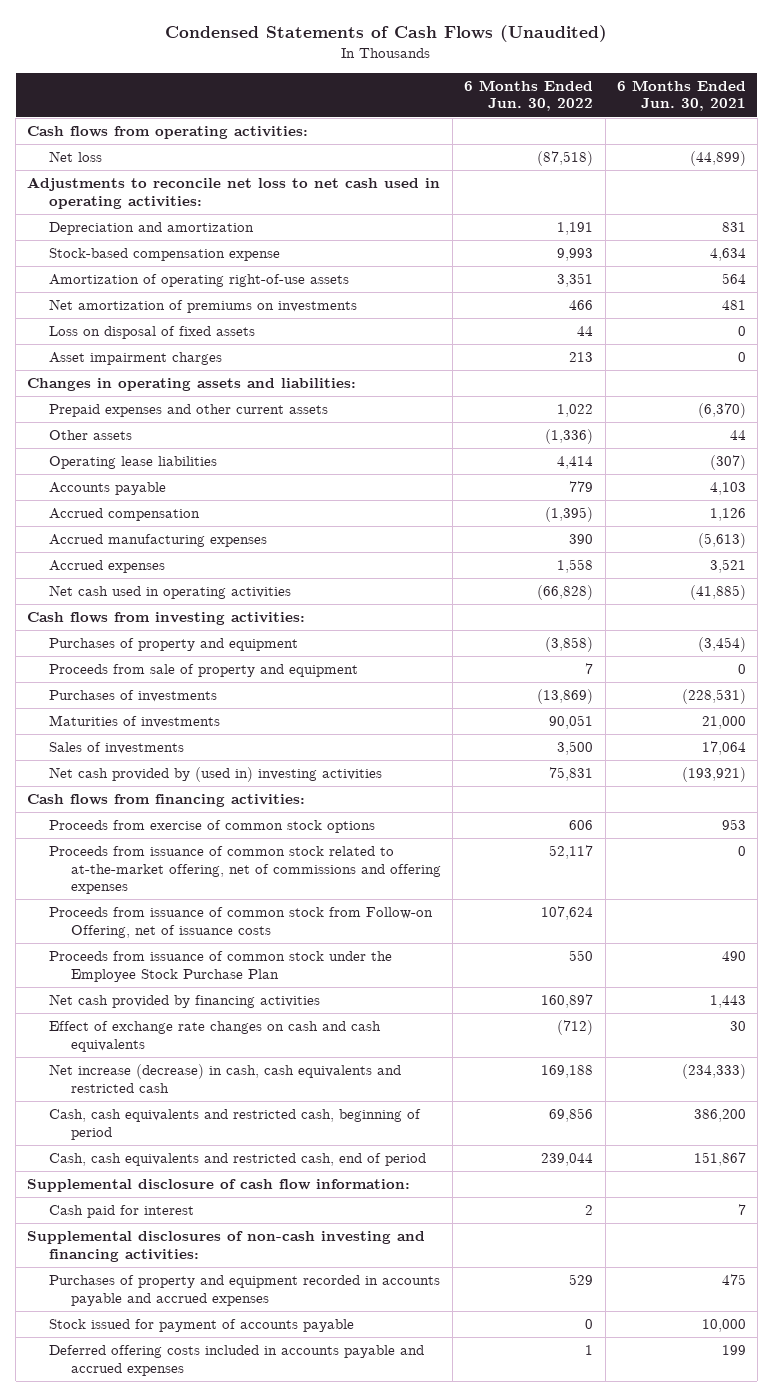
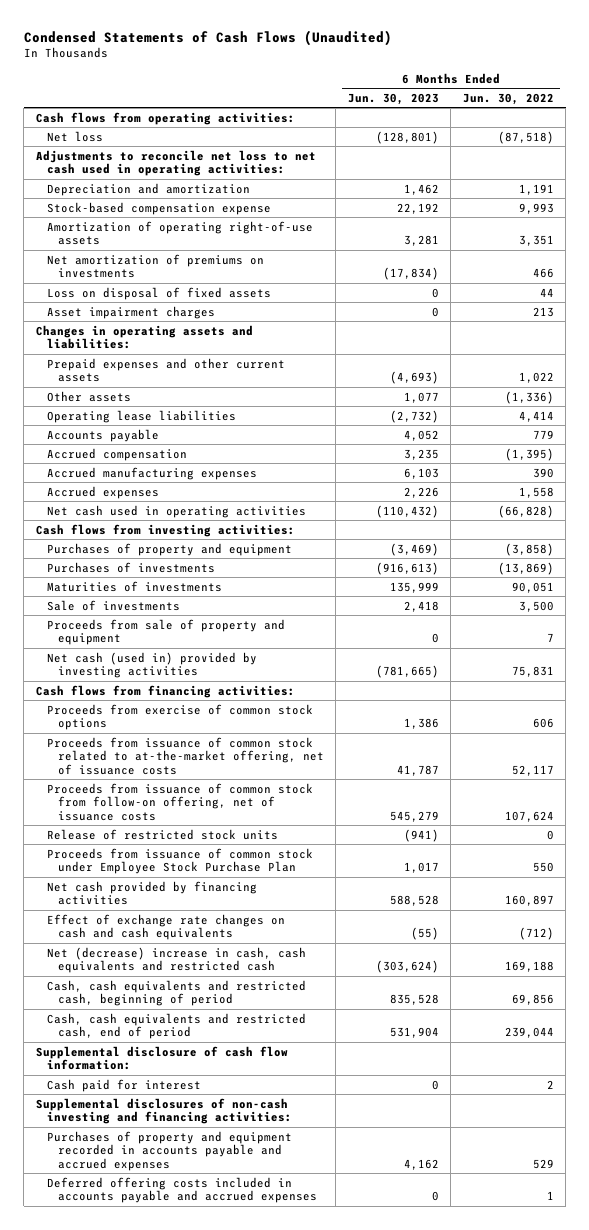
- | 6 Months Ended Jun. 30, 2022 | 6 Months Ended Jun. 30, 2021
+ | 6 Months Ended Jun. 30, 2023 | 6 Months Ended Jun. 30, 2022
- Sales of investments | 3,500 | 17,064
- Net cash provided by (used in) investing activities | 75,831 | (193,921)
+ Sale of investments | 2,418 | 3,500
moved down: Proceeds from sale of property and equipment | 0 | 7
+ Net cash (used in) provided by investing activities | (781,665) | 75,831
- Proceeds from issuance of common stock related to at-the-market offering, net of commissions and offering expenses | 52,117 | 0
- Proceeds from issuance of common stock from Follow-on Offering, net of issuance costs | 107,624 |
- Proceeds from issuance of common stock under the Employee Stock Purchase Plan | 550 | 490
+ Proceeds from issuance of common stock related to at-the-market offering, net of issuance costs | 41,787 | 52,117
+ Proceeds from issuance of common stock from follow-on offering, net of issuance costs | 545,279 | 107,624
+ Release of restricted stock units | (941) | 0
+ Proceeds from issuance of common stock under Employee Stock Purchase Plan | 1,017 | 550
- Net increase (decrease) in cash, cash equivalents and restricted cash | 169,188 | (234,333)
+ Net (decrease) increase in cash, cash equivalents and restricted cash | (303,624) | 169,188
- Stock issued for payment of accounts payable | 0 | 10,000

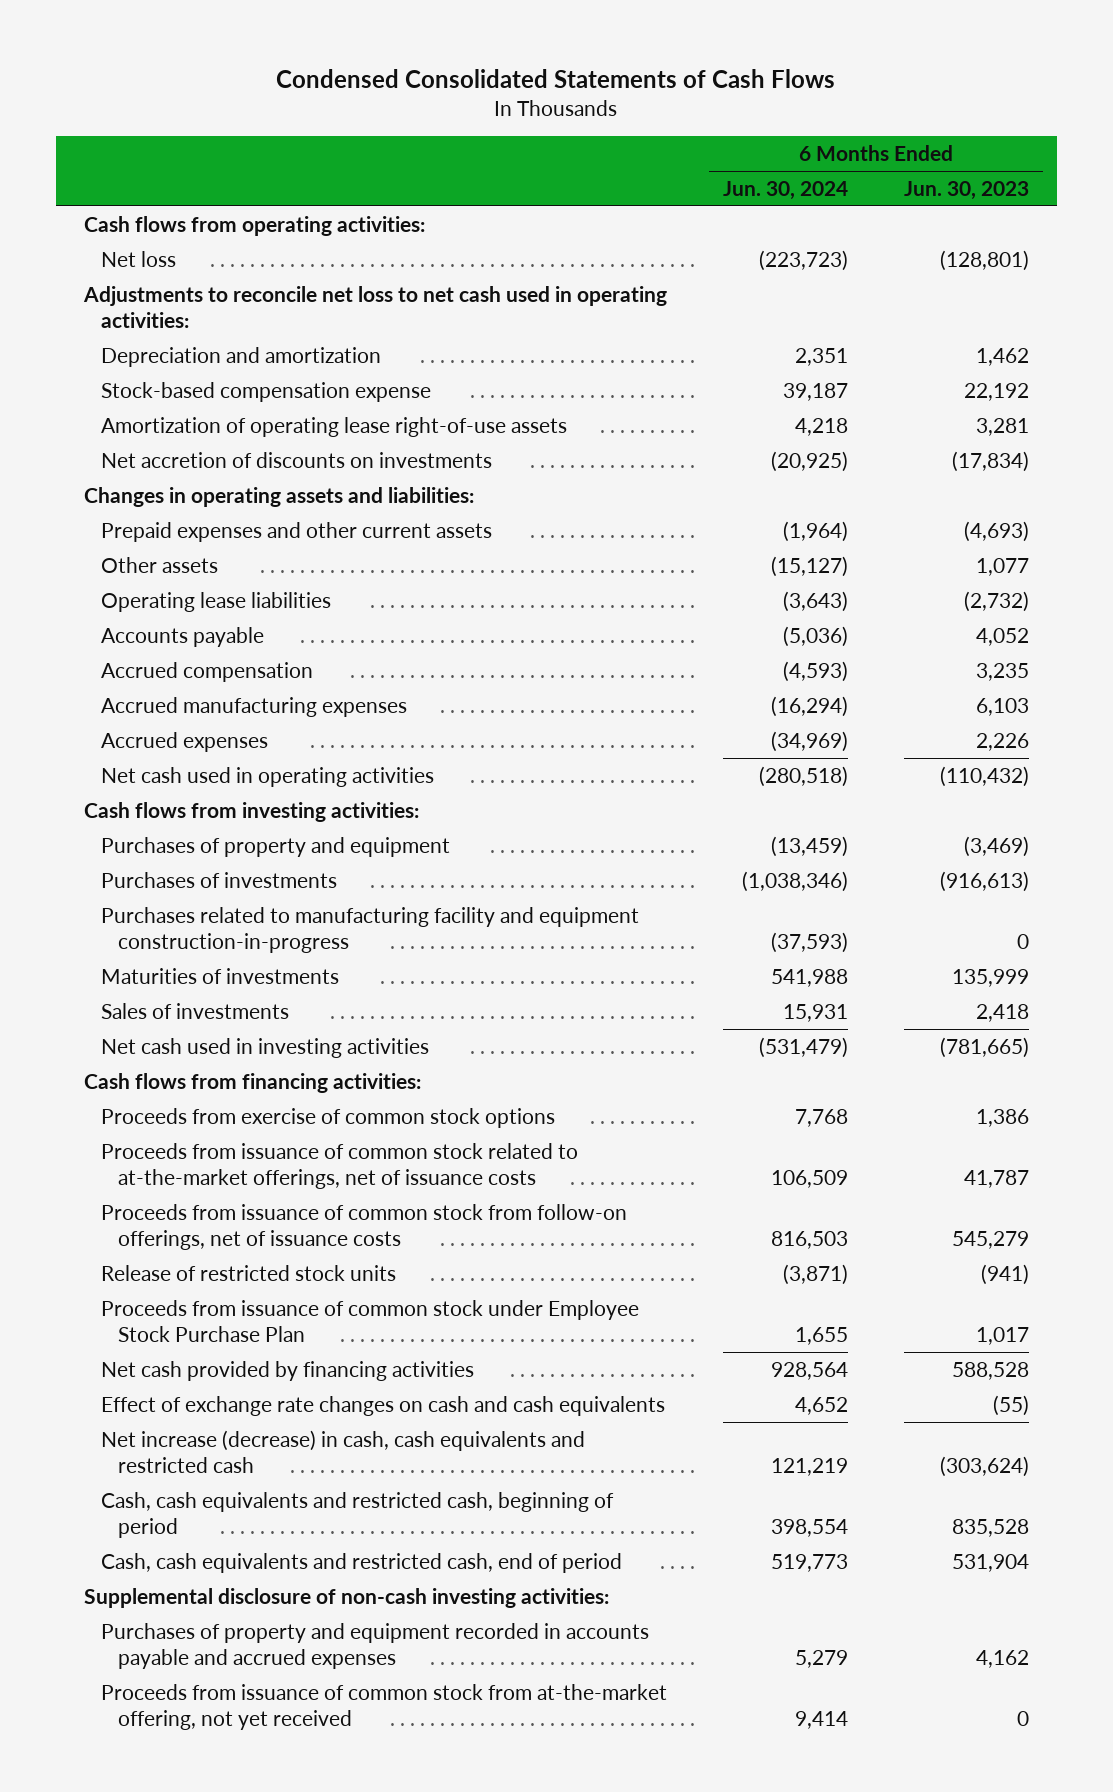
- Condensed Statements of Cash Flows (Unaudited)
+ Condensed Consolidated Statements of Cash Flows
- | 6 Months Ended Jun. 30, 2023 | 6 Months Ended Jun. 30, 2022
+ | 6 Months Ended Jun. 30, 2024 | 6 Months Ended Jun. 30, 2023
- Amortization of operating right-of-use assets | 3,281 | 3,351
- Net amortization of premiums on investments | (17,834) | 466
- Loss on disposal of fixed assets | 0 | 44
- Asset impairment charges | 0 | 213
+ Amortization of operating lease right-of-use assets | 4,218 | 3,281
+ Net accretion of discounts on investments | (20,925) | (17,834)
+ Purchases related to manufacturing facility and equipment construction-in-progress | (37,593) | 0
- Sale of investments | 2,418 | 3,500
- Proceeds from sale of property and equipment | 0 | 7
- Net cash (used in) provided by investing activities | (781,665) | 75,831
+ Sales of investments | 15,931 | 2,418
+ Net cash used in investing activities | (531,479) | (781,665)
- Proceeds from issuance of common stock related to at-the-market offering, net of issuance costs | 41,787 | 52,117
- Proceeds from issuance of common stock from follow-on offering, net of issuance costs | 545,279 | 107,624
+ Proceeds from issuance of common stock related to at-the-market offerings, net of issuance costs | 106,509 | 41,787
+ Proceeds from issuance of common stock from follow-on offerings, net of issuance costs | 816,503 | 545,279
- Net (decrease) increase in cash, cash equivalents and restricted cash | (303,624) | 169,188
+ Net increase (decrease) in cash, cash equivalents and restricted cash | 121,219 | (303,624)
- Supplemental disclosure of cash flow information:
- Cash paid for interest | 0 | 2
- Supplemental disclosures of non-cash investing and financing activities:
+ Supplemental disclosure of non-cash investing activities:
- Deferred offering costs included in accounts payable and accrued expenses | 0 | 1
+ Proceeds from issuance of common stock from at-the-market offering, not yet received | 9,414 | 0

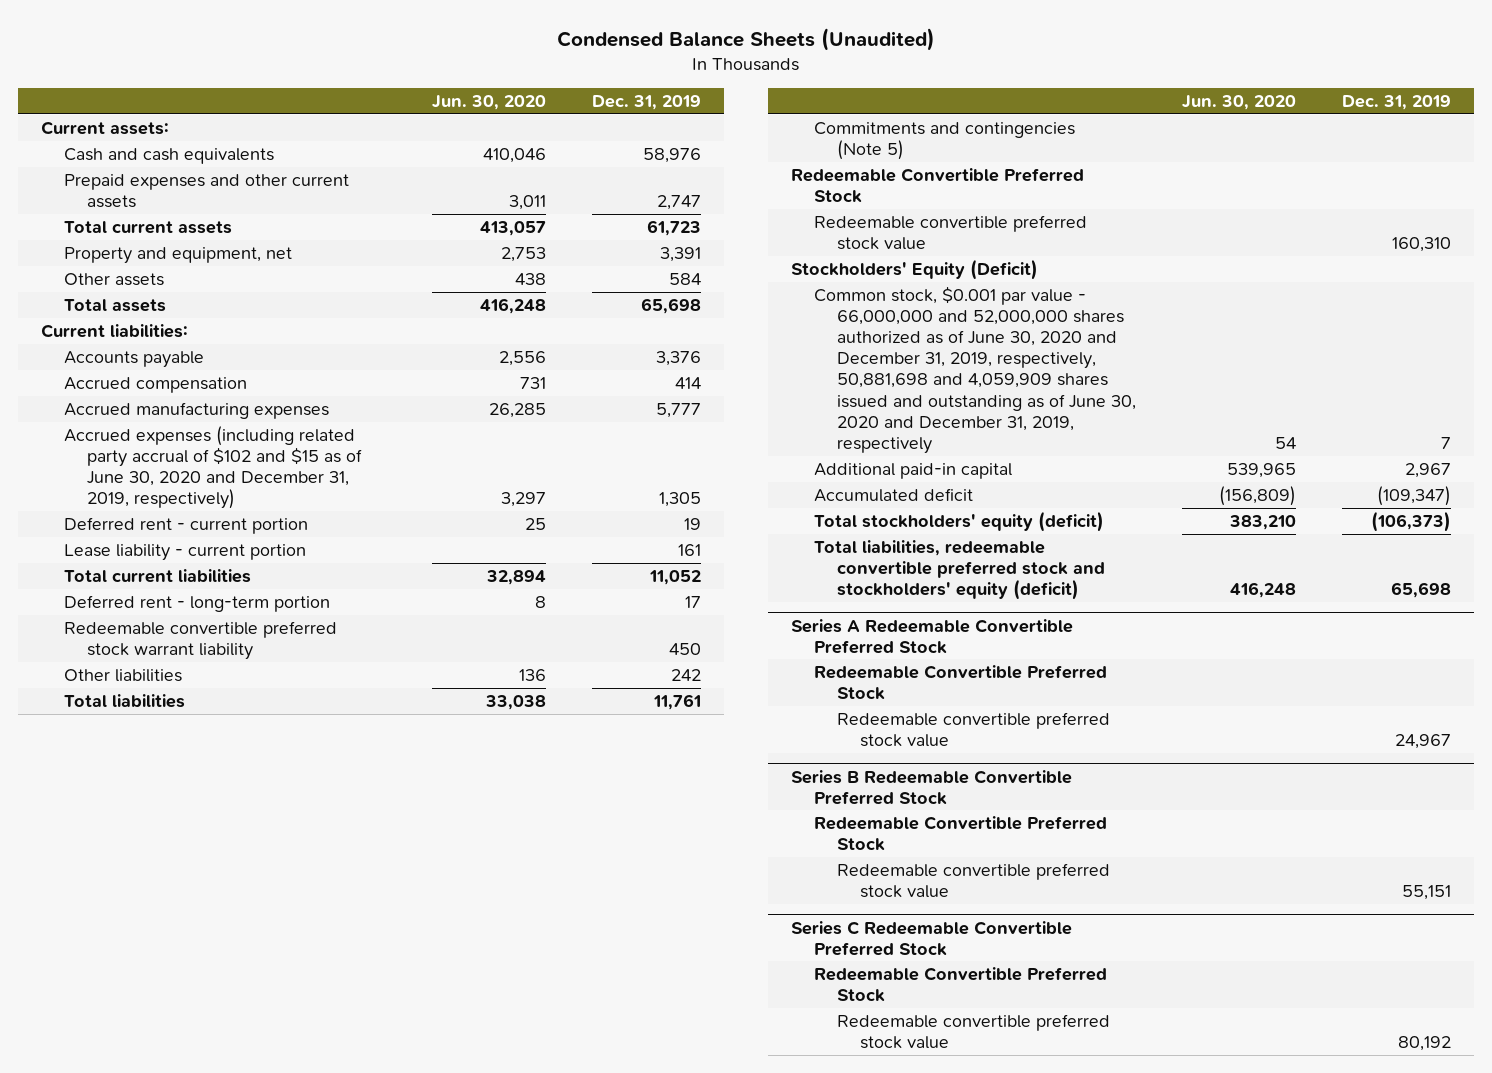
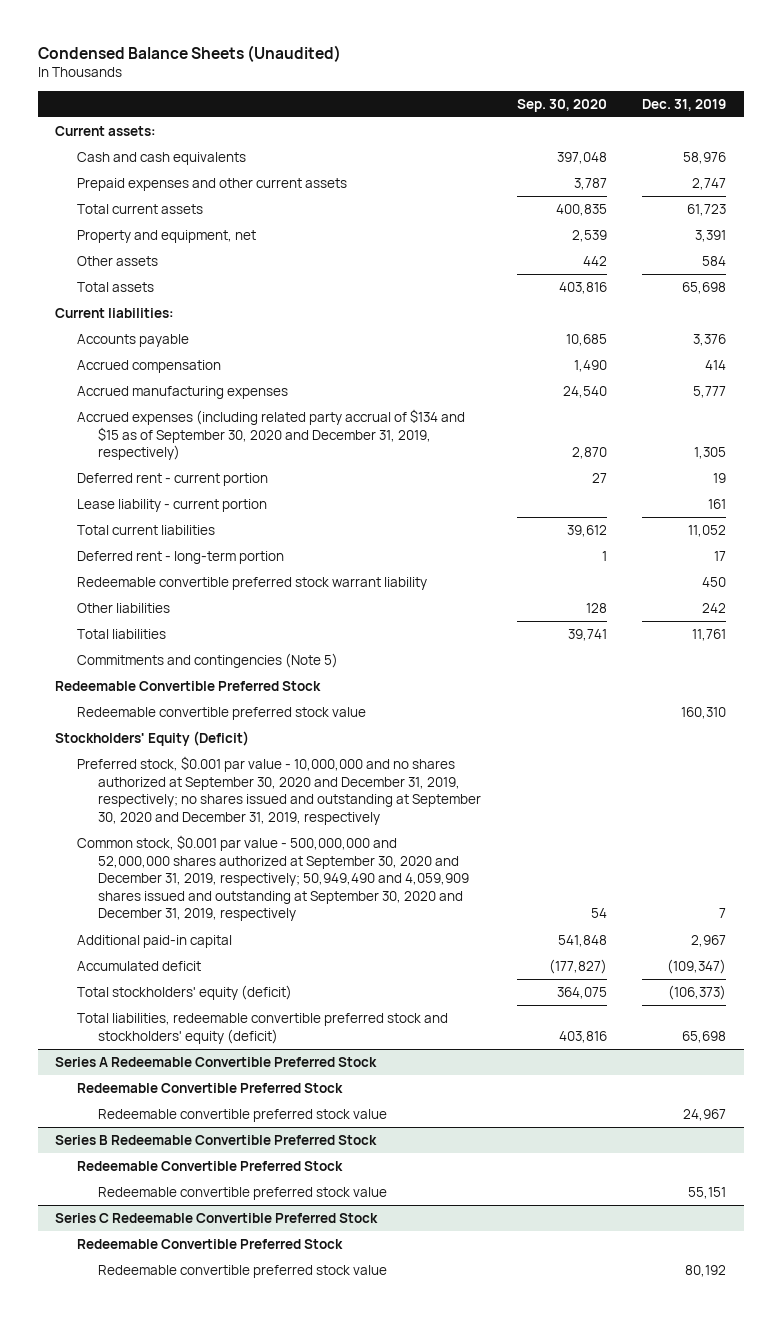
- | Jun. 30, 2020 | Dec. 31, 2019
+ | Sep. 30, 2020 | Dec. 31, 2019
- Accrued expenses (including related party accrual of $102 and $15 as of June 30, 2020 and December 31, 2019, respectively) | 3,297 | 1,305
+ Accrued expenses (including related party accrual of $134 and $15 as of September 30, 2020 and December 31, 2019, respectively) | 2,870 | 1,305
- Common stock, $0.001 par value - 66,000,000 and 52,000,000 shares authorized as of June 30, 2020 and December 31, 2019, respectively, 50,881,698 and 4,059,909 shares issued and outstanding as of June 30, 2020 and December 31, 2019, respectively | 54 | 7
+ Preferred stock, $0.001 par value - 10,000,000 and no shares authorized at September 30, 2020 and December 31, 2019, respectively; no shares issued and outstanding at September 30, 2020 and December 31, 2019, respectively
+ Common stock, $0.001 par value - 500,000,000 and 52,000,000 shares authorized at September 30, 2020 and December 31, 2019, respectively; 50,949,490 and 4,059,909 shares issued and outstanding at September 30, 2020 and December 31, 2019, respectively | 54 | 7

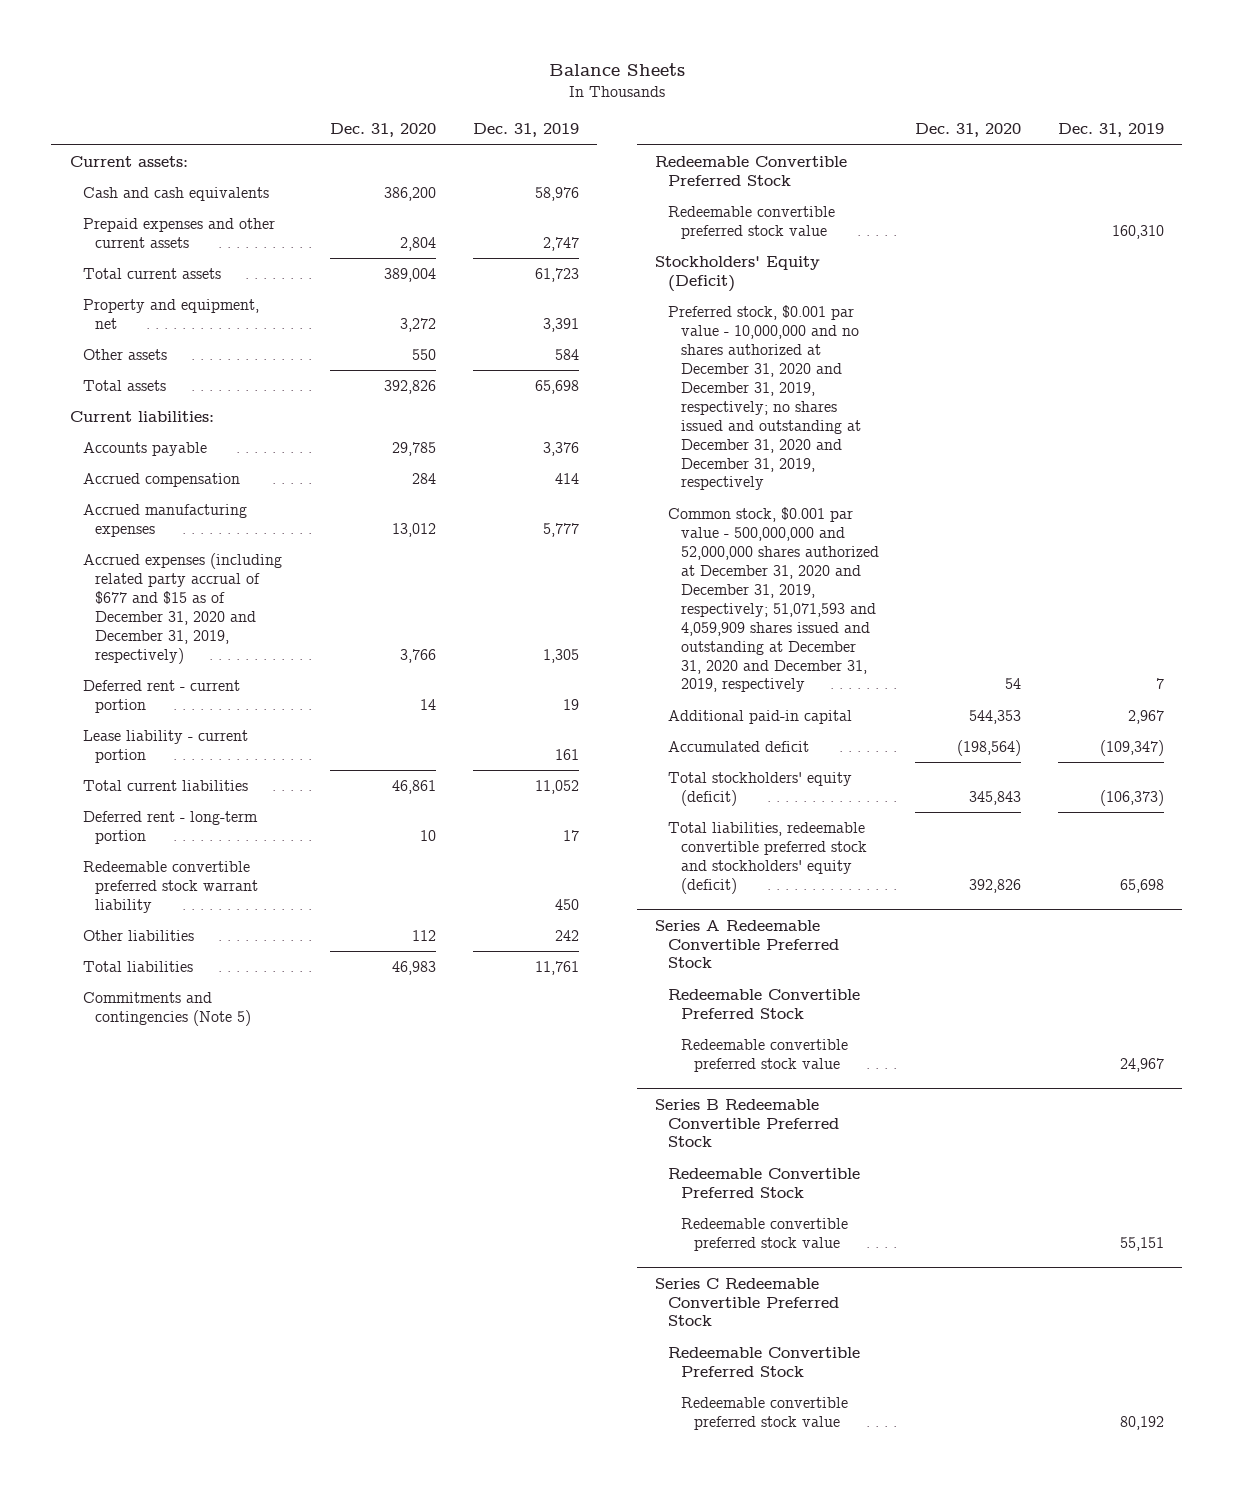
- Condensed Balance Sheets (Unaudited)
+ Balance Sheets
- | Sep. 30, 2020 | Dec. 31, 2019
+ | Dec. 31, 2020 | Dec. 31, 2019
- Accrued expenses (including related party accrual of $134 and $15 as of September 30, 2020 and December 31, 2019, respectively) | 2,870 | 1,305
+ Accrued expenses (including related party accrual of $677 and $15 as of December 31, 2020 and December 31, 2019, respectively) | 3,766 | 1,305
- Preferred stock, $0.001 par value - 10,000,000 and no shares authorized at September 30, 2020 and December 31, 2019, respectively; no shares issued and outstanding at September 30, 2020 and December 31, 2019, respectively
- Common stock, $0.001 par value - 500,000,000 and 52,000,000 shares authorized at September 30, 2020 and December 31, 2019, respectively; 50,949,490 and 4,059,909 shares issued and outstanding at September 30, 2020 and December 31, 2019, respectively | 54 | 7
+ Preferred stock, $0.001 par value - 10,000,000 and no shares authorized at December 31, 2020 and December 31, 2019, respectively; no shares issued and outstanding at December 31, 2020 and December 31, 2019, respectively
+ Common stock, $0.001 par value - 500,000,000 and 52,000,000 shares authorized at December 31, 2020 and December 31, 2019, respectively; 51,071,593 and 4,059,909 shares issued and outstanding at December 31, 2020 and December 31, 2019, respectively | 54 | 7

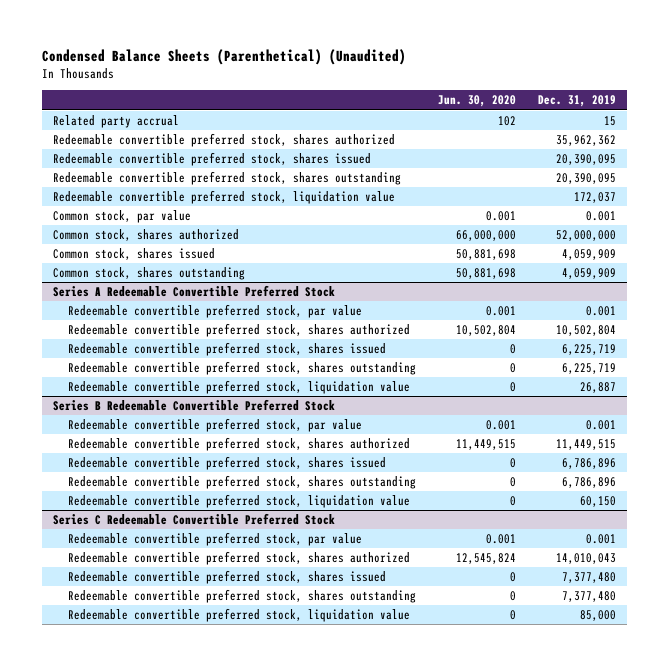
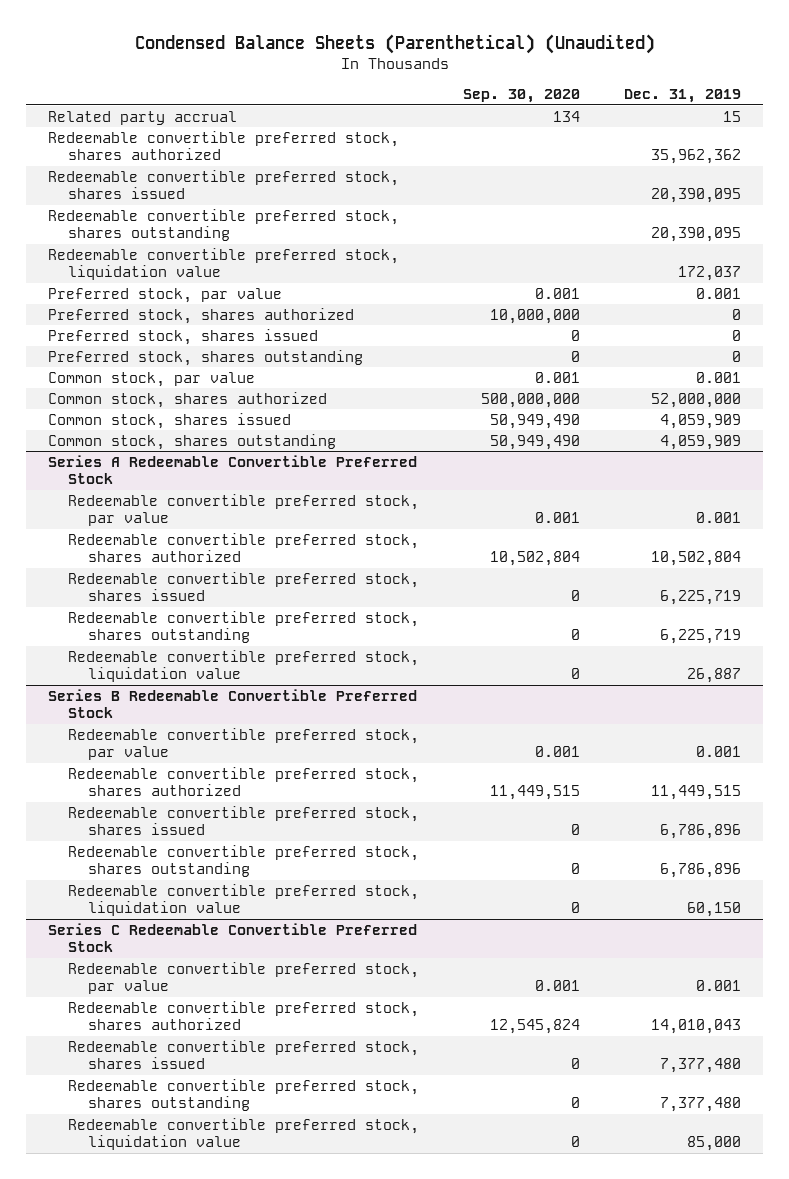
- | Jun. 30, 2020 | Dec. 31, 2019
+ | Sep. 30, 2020 | Dec. 31, 2019
+ Preferred stock, par value | 0.001 | 0.001
+ Preferred stock, shares authorized | 10,000,000 | 0
+ Preferred stock, shares issued | 0 | 0
+ Preferred stock, shares outstanding | 0 | 0

